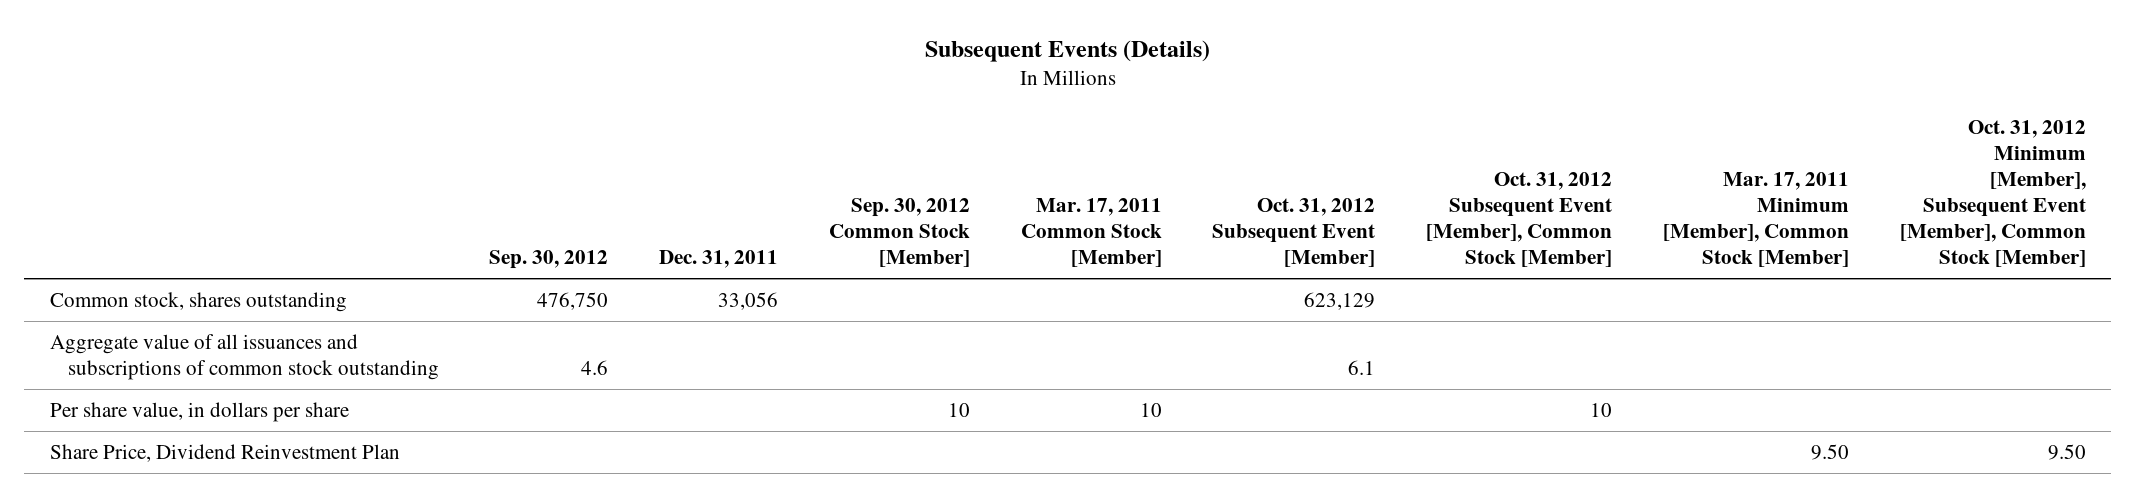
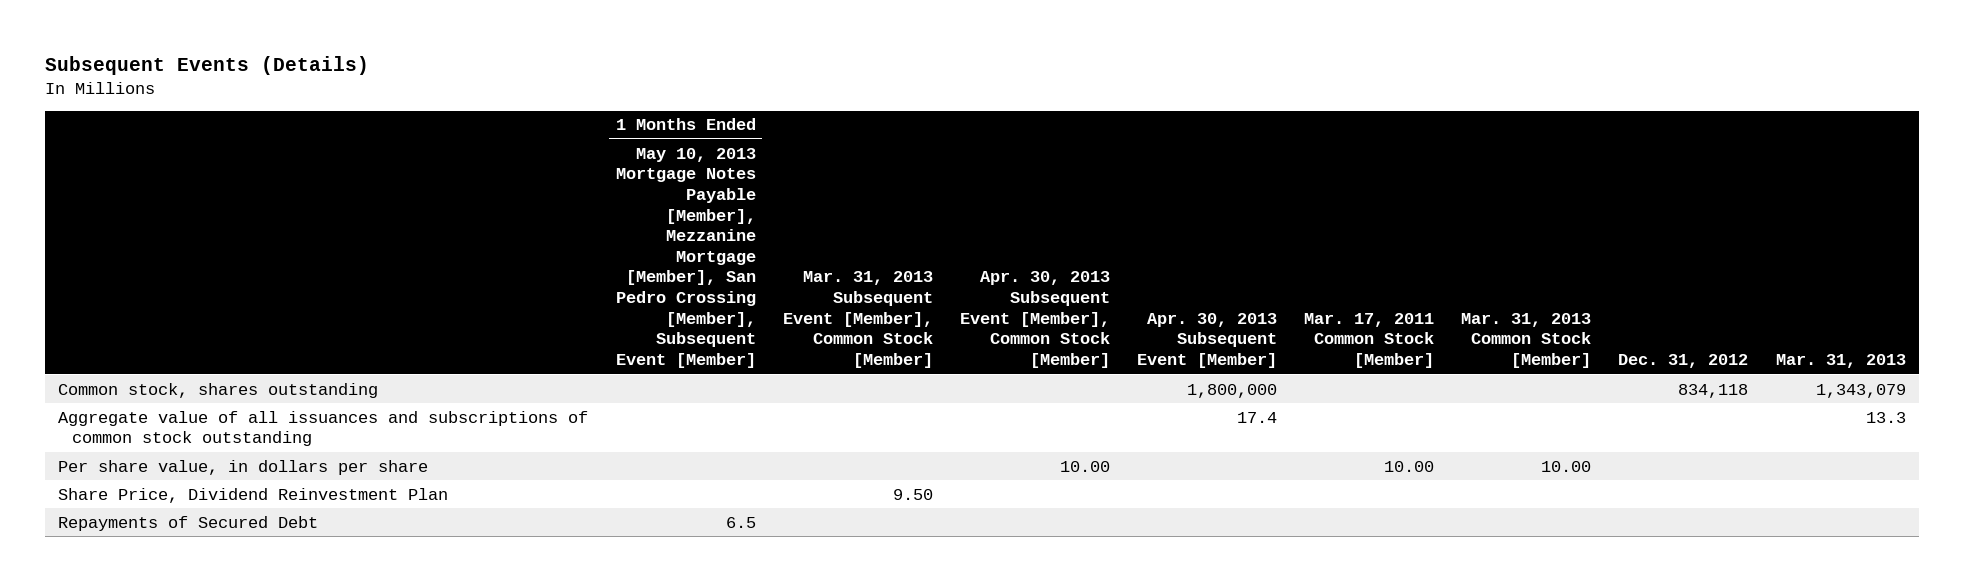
- | Sep. 30, 2012 | Dec. 31, 2011 | Sep. 30, 2012 Common Stock [Member] | Mar. 17, 2011 Common Stock [Member] | Oct. 31, 2012 Subsequent Event [Member] | Oct. 31, 2012 Subsequent Event [Member], Common Stock [Member] | Mar. 17, 2011 Minimum [Member], Common Stock [Member] | Oct. 31, 2012 Minimum [Member], Subsequent Event [Member], Common Stock [Member]
+ | 1 Months Ended May 10, 2013 Mortgage Notes Payable [Member], Mezzanine Mortgage [Member], San Pedro Crossing [Member], Subsequent Event [Member] | Mar. 31, 2013 Subsequent Event [Member], Common Stock [Member] | Apr. 30, 2013 Subsequent Event [Member], Common Stock [Member] | Apr. 30, 2013 Subsequent Event [Member] | Mar. 17, 2011 Common Stock [Member] | Mar. 31, 2013 Common Stock [Member] | Dec. 31, 2012 | Mar. 31, 2013
- Per share value, in dollars per share | | | 10 | 10 | | 10 | |
+ Per share value, in dollars per share | | | 10.00 | | 10.00 | 10.00 | |
+ Repayments of Secured Debt | 6.5 | | | | | | |

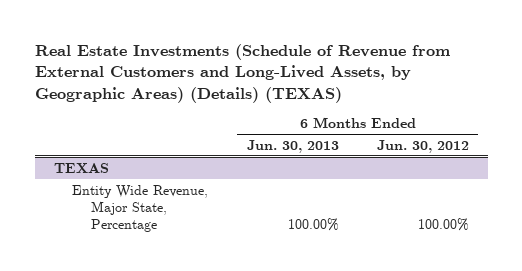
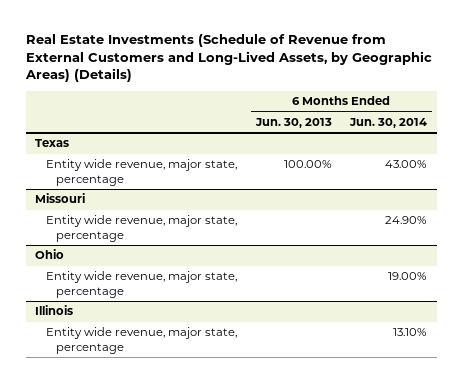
- Real Estate Investments (Schedule of Revenue from External Customers and Long-Lived Assets, by Geographic Areas) (Details) (TEXAS)
+ Real Estate Investments (Schedule of Revenue from External Customers and Long-Lived Assets, by Geographic Areas) (Details)
- | 6 Months Ended Jun. 30, 2013 | 6 Months Ended Jun. 30, 2012
+ | 6 Months Ended Jun. 30, 2013 | 6 Months Ended Jun. 30, 2014
- TEXAS
- Entity Wide Revenue, Major State, Percentage | 100.00% | 100.00%
+ Texas
+ Entity wide revenue, major state, percentage | 100.00% | 43.00%
+ Missouri
+ Entity wide revenue, major state, percentage | | 24.90%
+ Ohio
+ Entity wide revenue, major state, percentage | | 19.00%
+ Illinois
+ Entity wide revenue, major state, percentage | | 13.10%

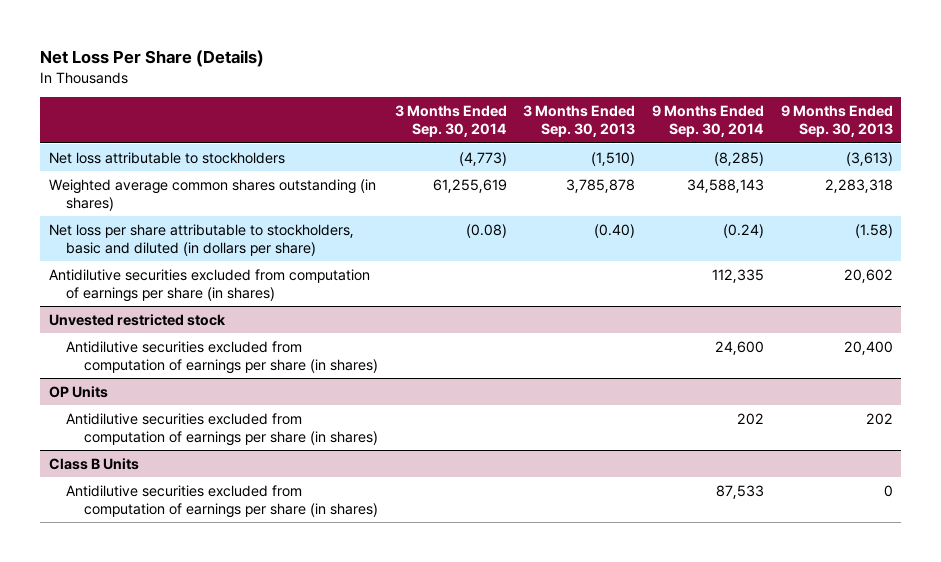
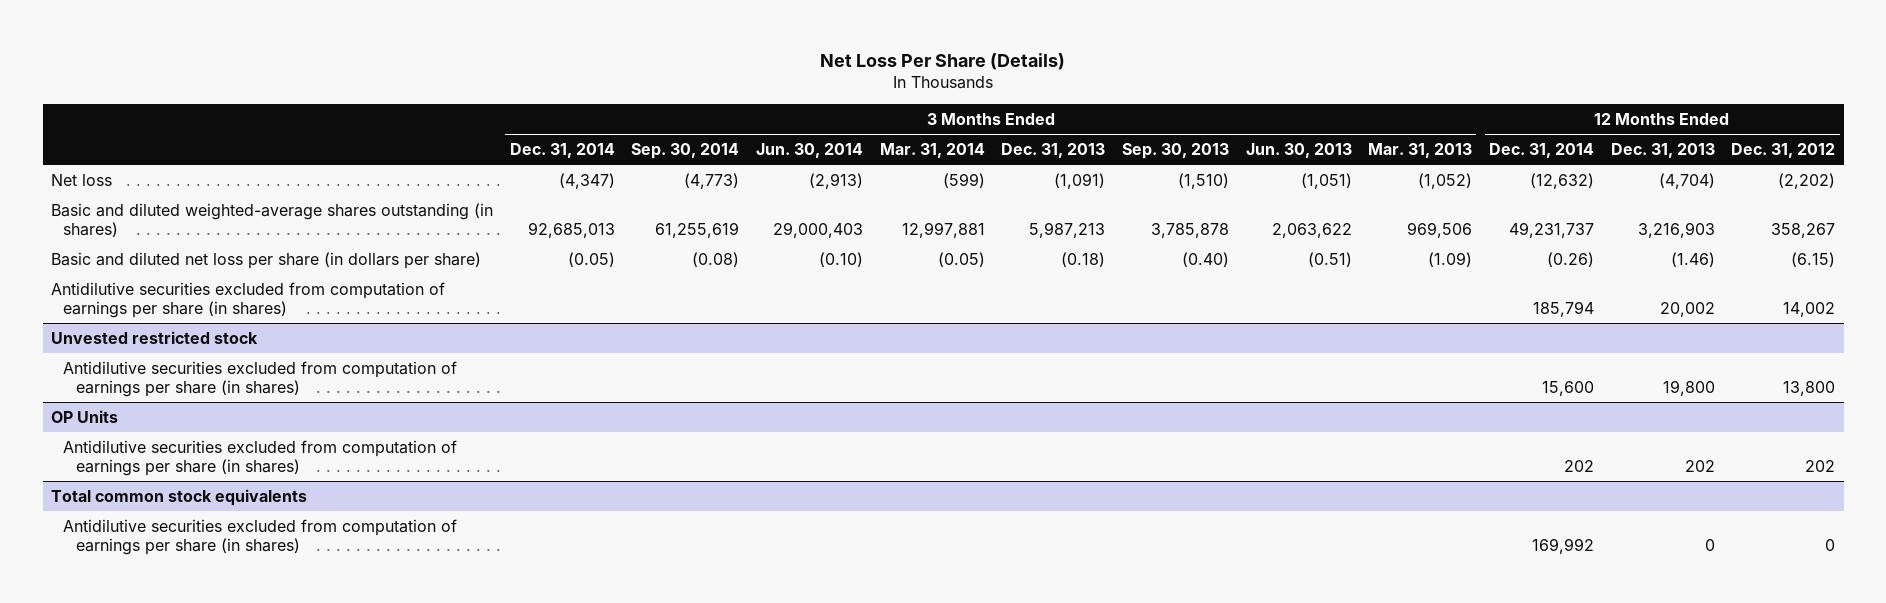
- | 3 Months Ended Sep. 30, 2014 | 3 Months Ended Sep. 30, 2013 | 9 Months Ended Sep. 30, 2014 | 9 Months Ended Sep. 30, 2013
+ | 3 Months Ended Dec. 31, 2014 | 3 Months Ended Sep. 30, 2014 | 3 Months Ended Jun. 30, 2014 | 3 Months Ended Mar. 31, 2014 | 3 Months Ended Dec. 31, 2013 | 3 Months Ended Sep. 30, 2013 | 3 Months Ended Jun. 30, 2013 | 3 Months Ended Mar. 31, 2013 | 12 Months Ended Dec. 31, 2014 | 12 Months Ended Dec. 31, 2013 | 12 Months Ended Dec. 31, 2012
- Net loss attributable to stockholders | (4,773) | (1,510) | (8,285) | (3,613)
- Weighted average common shares outstanding (in shares) | 61,255,619 | 3,785,878 | 34,588,143 | 2,283,318
- Net loss per share attributable to stockholders, basic and diluted (in dollars per share) | (0.08) | (0.40) | (0.24) | (1.58)
+ Net loss | (4,347) | (4,773) | (2,913) | (599) | (1,091) | (1,510) | (1,051) | (1,052) | (12,632) | (4,704) | (2,202)
+ Basic and diluted weighted-average shares outstanding (in shares) | 92,685,013 | 61,255,619 | 29,000,403 | 12,997,881 | 5,987,213 | 3,785,878 | 2,063,622 | 969,506 | 49,231,737 | 3,216,903 | 358,267
+ Basic and diluted net loss per share (in dollars per share) | (0.05) | (0.08) | (0.10) | (0.05) | (0.18) | (0.40) | (0.51) | (1.09) | (0.26) | (1.46) | (6.15)
- Class B Units
- Antidilutive securities excluded from computation of earnings per share (in shares) | | | 87,533 | 0
+ Total common stock equivalents
+ Antidilutive securities excluded from computation of earnings per share (in shares) | | | | | | | | | 169,992 | 0 | 0

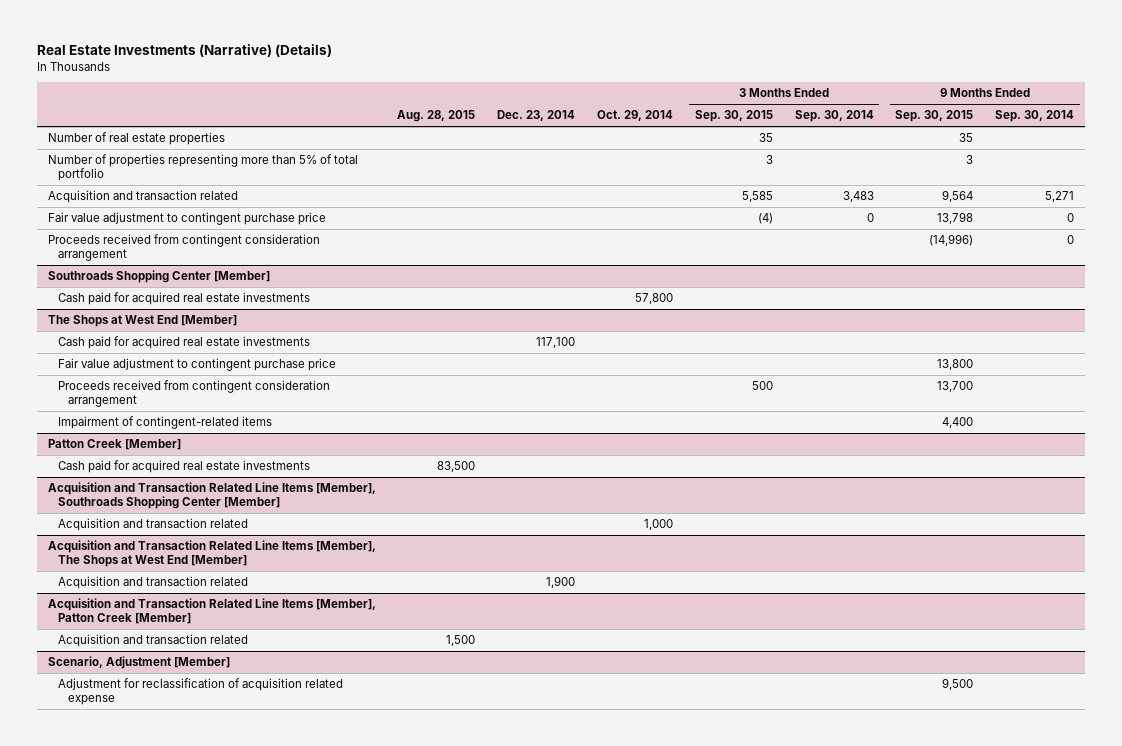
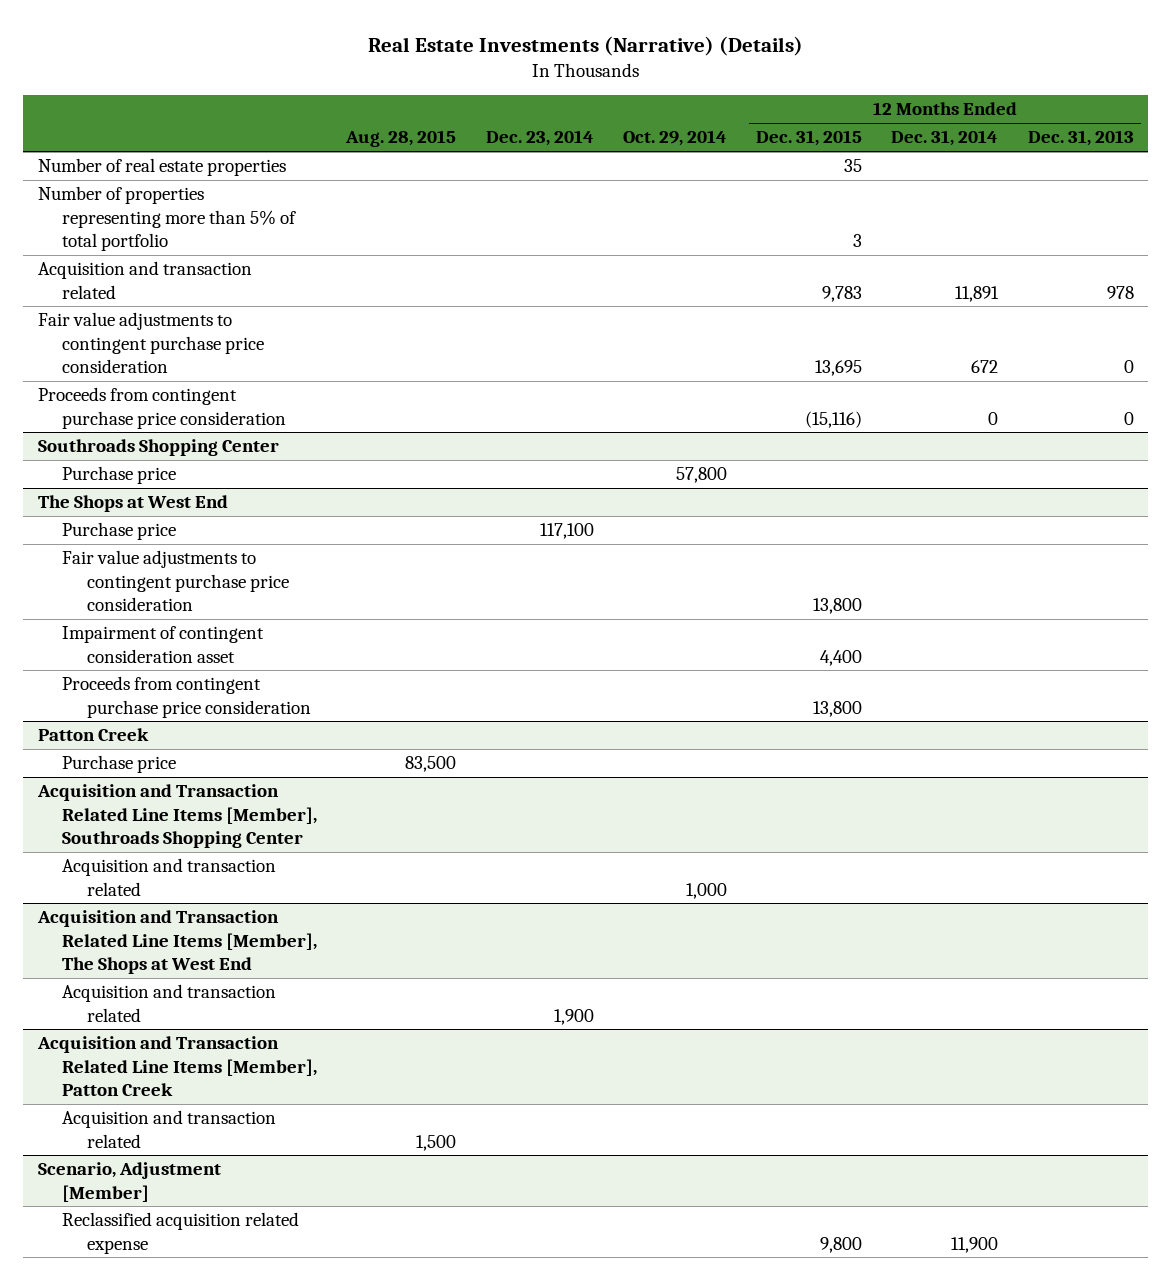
- | Aug. 28, 2015 | Dec. 23, 2014 | Oct. 29, 2014 | 3 Months Ended Sep. 30, 2015 | 3 Months Ended Sep. 30, 2014 | 9 Months Ended Sep. 30, 2015 | 9 Months Ended Sep. 30, 2014
+ | Aug. 28, 2015 | Dec. 23, 2014 | Oct. 29, 2014 | 12 Months Ended Dec. 31, 2015 | 12 Months Ended Dec. 31, 2014 | 12 Months Ended Dec. 31, 2013
- Fair value adjustment to contingent purchase price | | | | (4) | 0 | 13,798 | 0
- Proceeds received from contingent consideration arrangement | | | | | | (14,996) | 0
- Southroads Shopping Center [Member]
- Cash paid for acquired real estate investments | | | 57,800 | | | |
- The Shops at West End [Member]
- Cash paid for acquired real estate investments | | 117,100 | | | | |
- Fair value adjustment to contingent purchase price | | | | | | 13,800 |
- Proceeds received from contingent consideration arrangement | | | | 500 | | 13,700 |
- Impairment of contingent-related items | | | | | | 4,400 |
- Patton Creek [Member]
- Cash paid for acquired real estate investments | 83,500 | | | | | |
- Acquisition and Transaction Related Line Items [Member], Southroads Shopping Center [Member]
+ Fair value adjustments to contingent purchase price consideration | | | | 13,695 | 672 | 0
+ Proceeds from contingent purchase price consideration | | | | (15,116) | 0 | 0
+ Southroads Shopping Center
+ Purchase price | | | 57,800 | | |
+ The Shops at West End
+ Purchase price | | 117,100 | | | |
+ Fair value adjustments to contingent purchase price consideration | | | | 13,800 | |
+ Impairment of contingent consideration asset | | | | 4,400 | |
+ Proceeds from contingent purchase price consideration | | | | 13,800 | |
+ Patton Creek
+ Purchase price | 83,500 | | | | |
+ Acquisition and Transaction Related Line Items [Member], Southroads Shopping Center
- Acquisition and Transaction Related Line Items [Member], The Shops at West End [Member]
+ Acquisition and Transaction Related Line Items [Member], The Shops at West End
- Acquisition and Transaction Related Line Items [Member], Patton Creek [Member]
+ Acquisition and Transaction Related Line Items [Member], Patton Creek
@ Scenario, Adjustment [Member]
- Adjustment for reclassification of acquisition related expense | | | | | | 9,500 |
+ Reclassified acquisition related expense | | | | 9,800 | 11,900 |

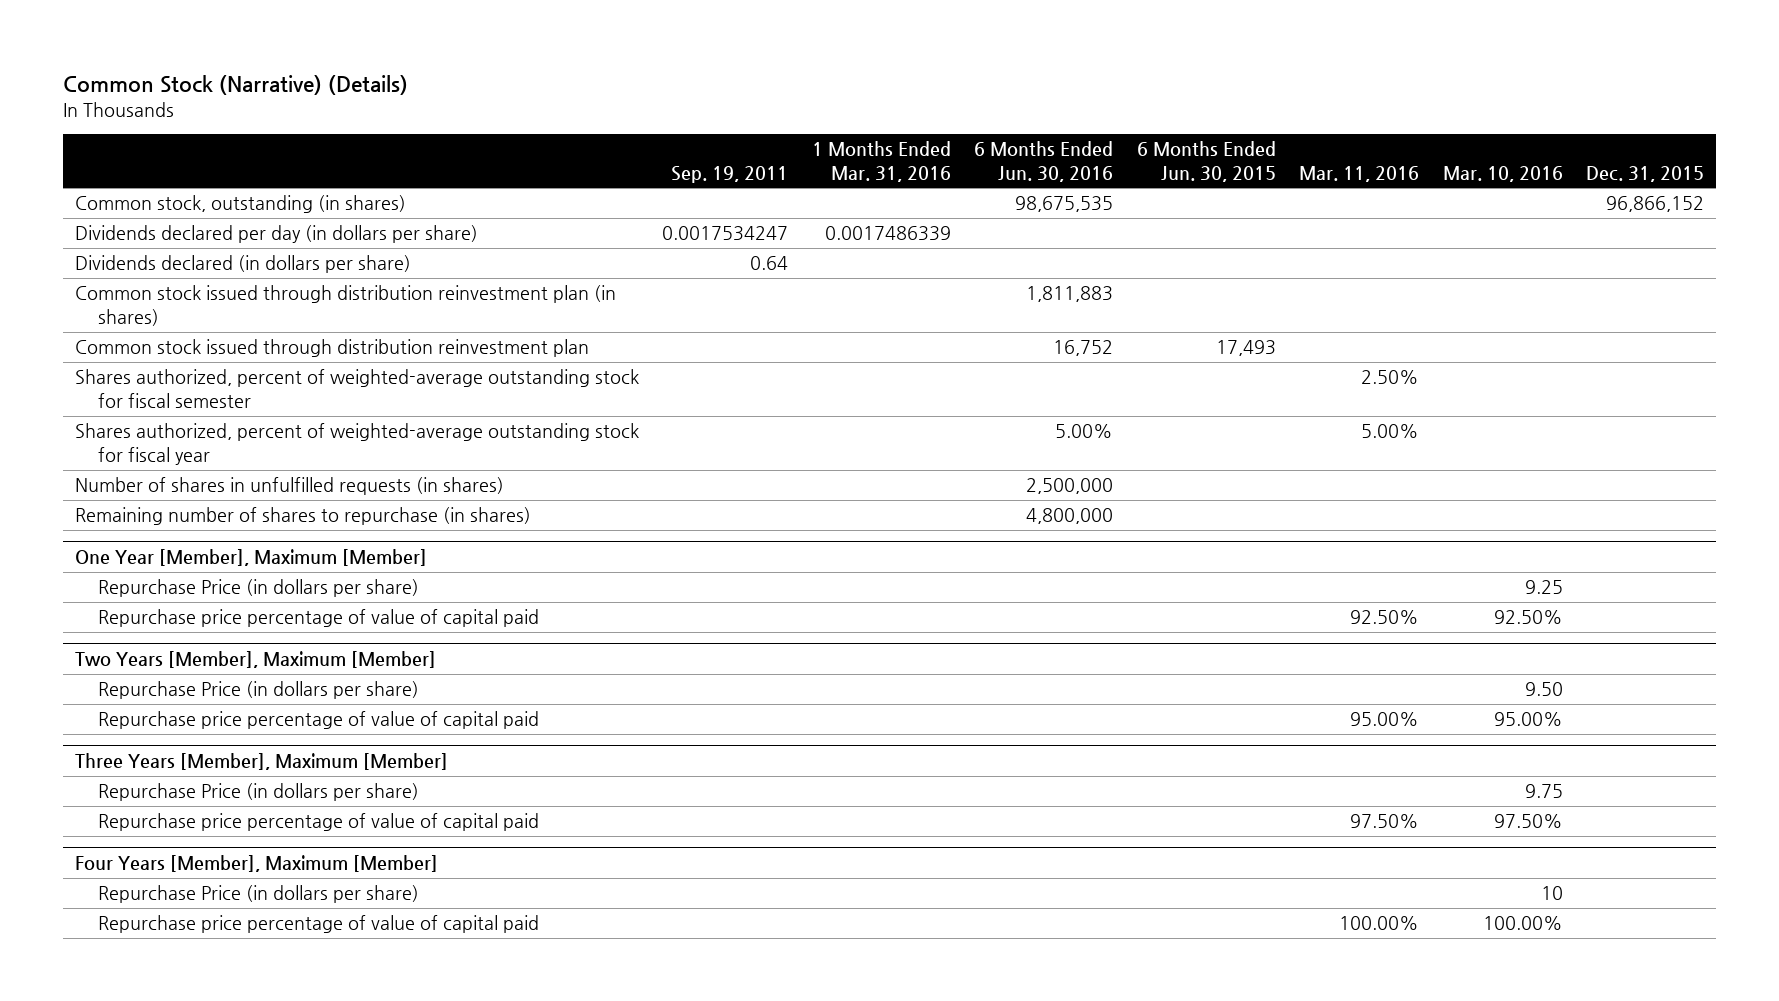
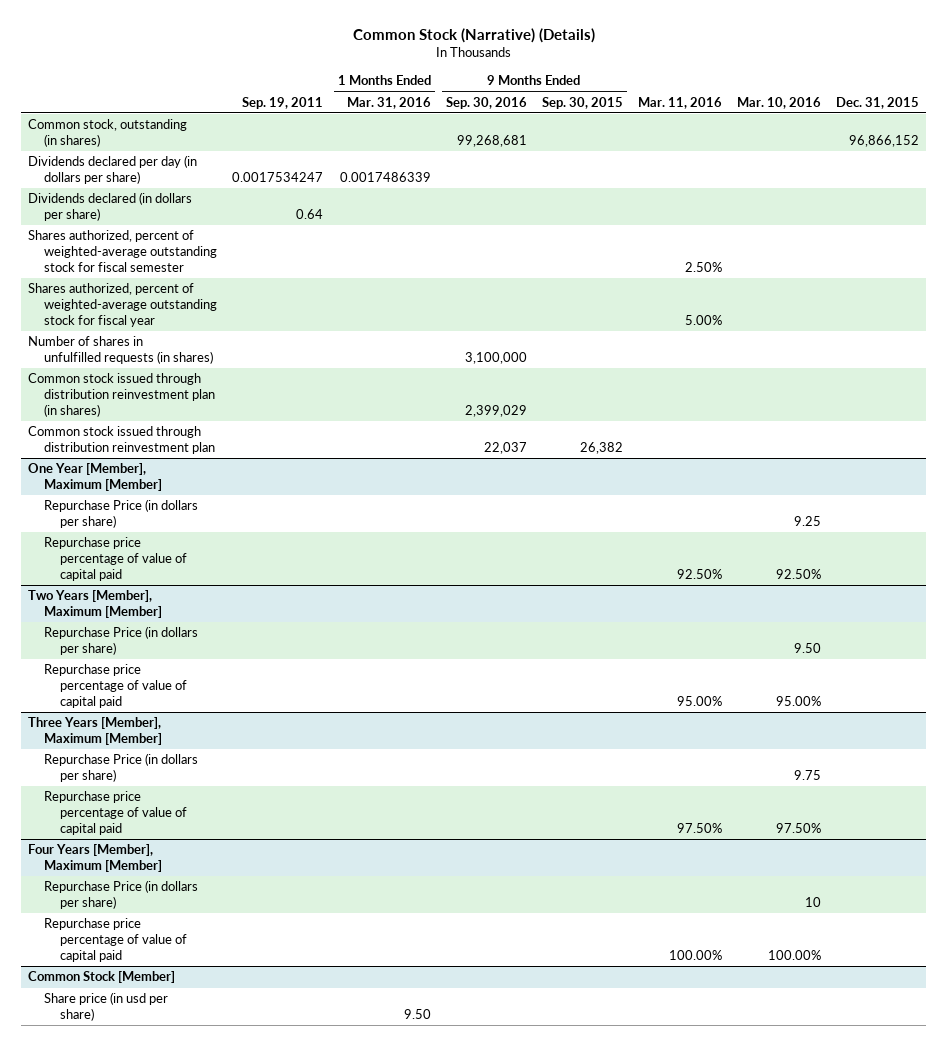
- | Sep. 19, 2011 | 1 Months Ended Mar. 31, 2016 | 6 Months Ended Jun. 30, 2016 | 6 Months Ended Jun. 30, 2015 | Mar. 11, 2016 | Mar. 10, 2016 | Dec. 31, 2015
+ | Sep. 19, 2011 | 1 Months Ended Mar. 31, 2016 | 9 Months Ended Sep. 30, 2016 | 9 Months Ended Sep. 30, 2015 | Mar. 11, 2016 | Mar. 10, 2016 | Dec. 31, 2015
- Remaining number of shares to repurchase (in shares) | | | 4,800,000 | | | |
moved down: Common stock issued through distribution reinvestment plan (in shares) | | | 2,399,029 | | | |
moved down: Common stock issued through distribution reinvestment plan | | | 22,037 | 26,382 | | |
+ Common Stock [Member]
+ Share price (in usd per share) | | 9.50 | | | | |

